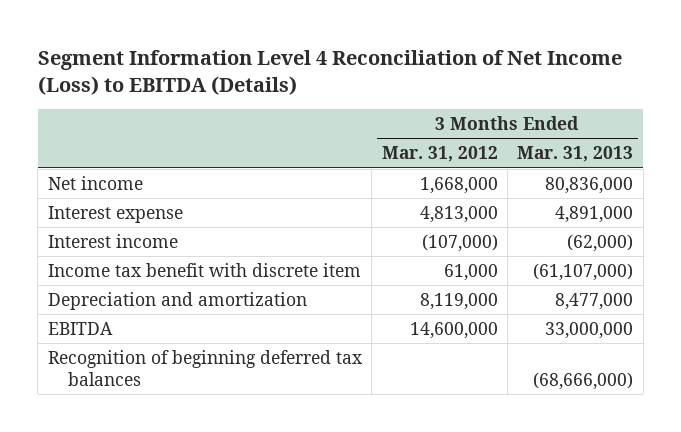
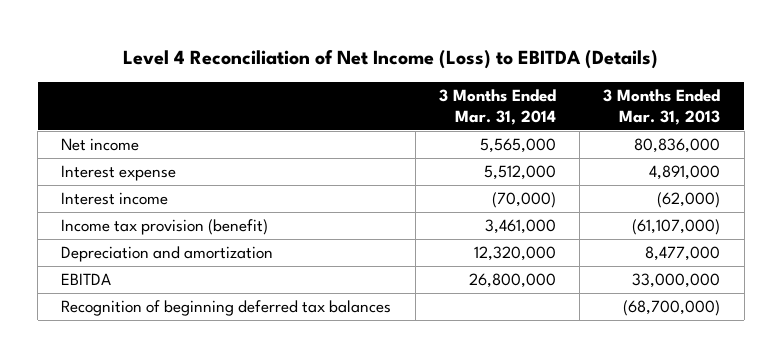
- Segment Information Level 4 Reconciliation of Net Income (Loss) to EBITDA (Details)
+ Level 4 Reconciliation of Net Income (Loss) to EBITDA (Details)
- | 3 Months Ended Mar. 31, 2012 | 3 Months Ended Mar. 31, 2013
+ | 3 Months Ended Mar. 31, 2014 | 3 Months Ended Mar. 31, 2013
- Income tax benefit with discrete item | 61,000 | (61,107,000)
+ Income tax provision (benefit) | 3,461,000 | (61,107,000)
- Recognition of beginning deferred tax balances | | (68,666,000)
+ Recognition of beginning deferred tax balances | | (68,700,000)

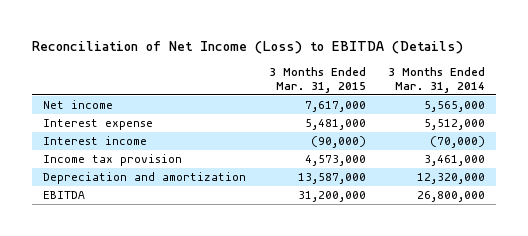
- Level 4 Reconciliation of Net Income (Loss) to EBITDA (Details)
+ Reconciliation of Net Income (Loss) to EBITDA (Details)
- | 3 Months Ended Mar. 31, 2014 | 3 Months Ended Mar. 31, 2013
+ | 3 Months Ended Mar. 31, 2015 | 3 Months Ended Mar. 31, 2014
- Income tax provision (benefit) | 3,461,000 | (61,107,000)
+ Income tax provision | 4,573,000 | 3,461,000
- Recognition of beginning deferred tax balances | | (68,700,000)

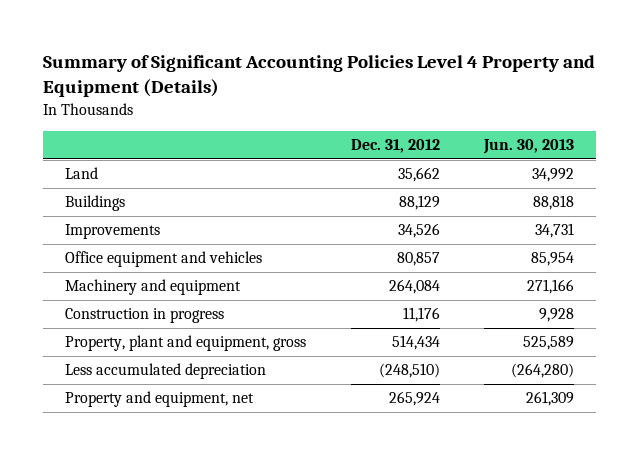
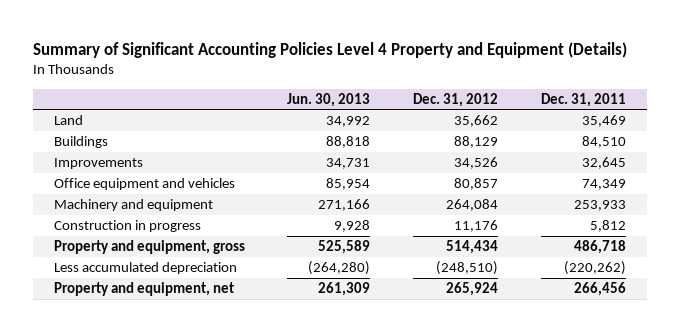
- | Dec. 31, 2012 | Jun. 30, 2013
+ | Jun. 30, 2013 | Dec. 31, 2012 | Dec. 31, 2011
- Property, plant and equipment, gross | 514,434 | 525,589
+ Property and equipment, gross | 525,589 | 514,434 | 486,718

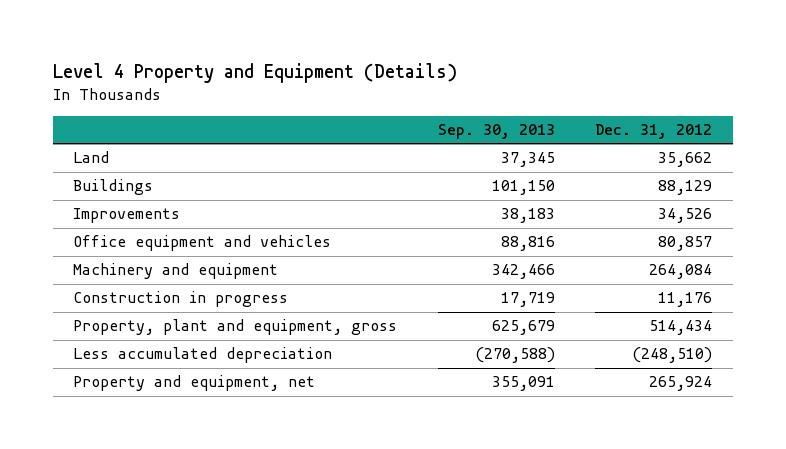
- Summary of Significant Accounting Policies Level 4 Property and Equipment (Details)
+ Level 4 Property and Equipment (Details)
- | Jun. 30, 2013 | Dec. 31, 2012 | Dec. 31, 2011
+ | Sep. 30, 2013 | Dec. 31, 2012
- Property and equipment, gross | 525,589 | 514,434 | 486,718
+ Property, plant and equipment, gross | 625,679 | 514,434

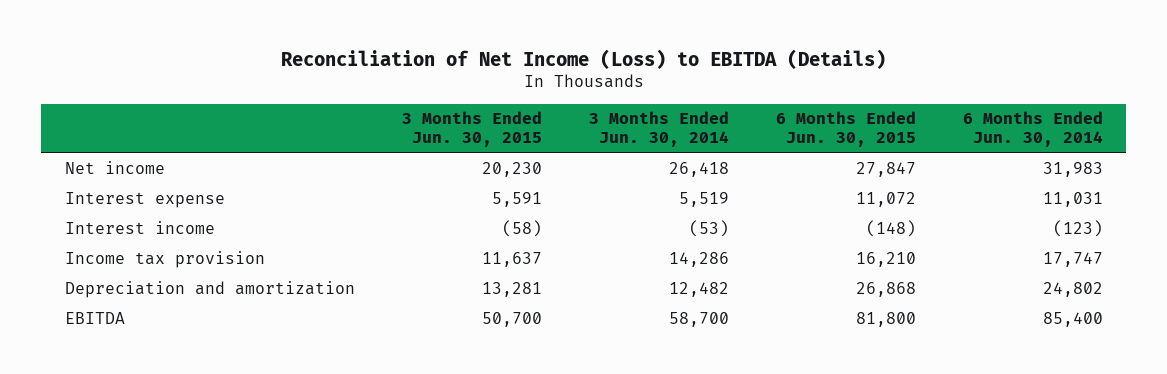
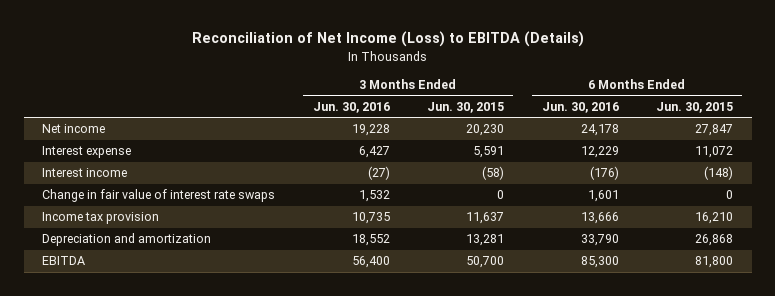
- | 3 Months Ended Jun. 30, 2015 | 3 Months Ended Jun. 30, 2014 | 6 Months Ended Jun. 30, 2015 | 6 Months Ended Jun. 30, 2014
+ | 3 Months Ended Jun. 30, 2016 | 3 Months Ended Jun. 30, 2015 | 6 Months Ended Jun. 30, 2016 | 6 Months Ended Jun. 30, 2015
+ Change in fair value of interest rate swaps | 1,532 | 0 | 1,601 | 0

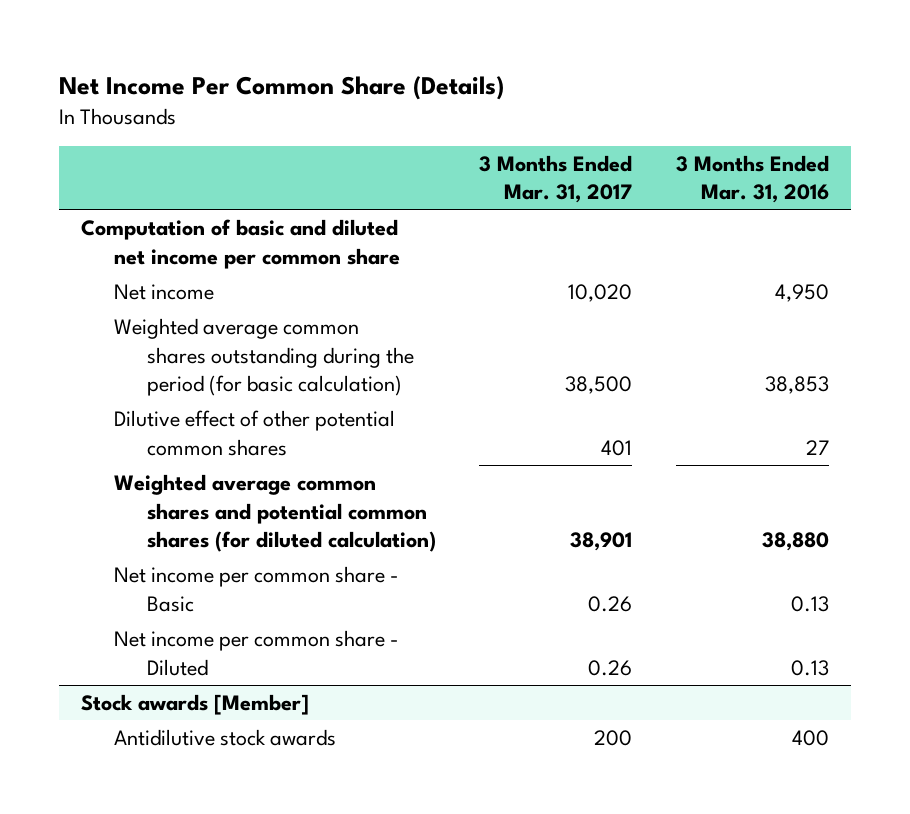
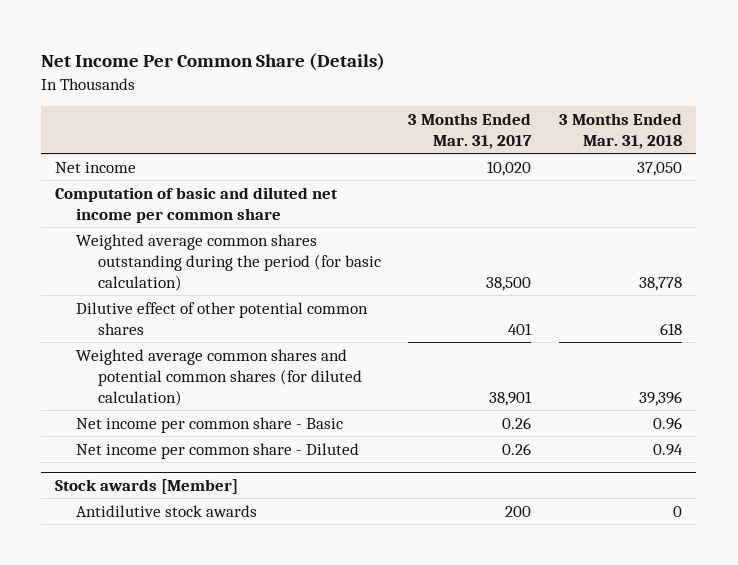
- | 3 Months Ended Mar. 31, 2017 | 3 Months Ended Mar. 31, 2016
+ | 3 Months Ended Mar. 31, 2017 | 3 Months Ended Mar. 31, 2018
moved down: Computation of basic and diluted net income per common share

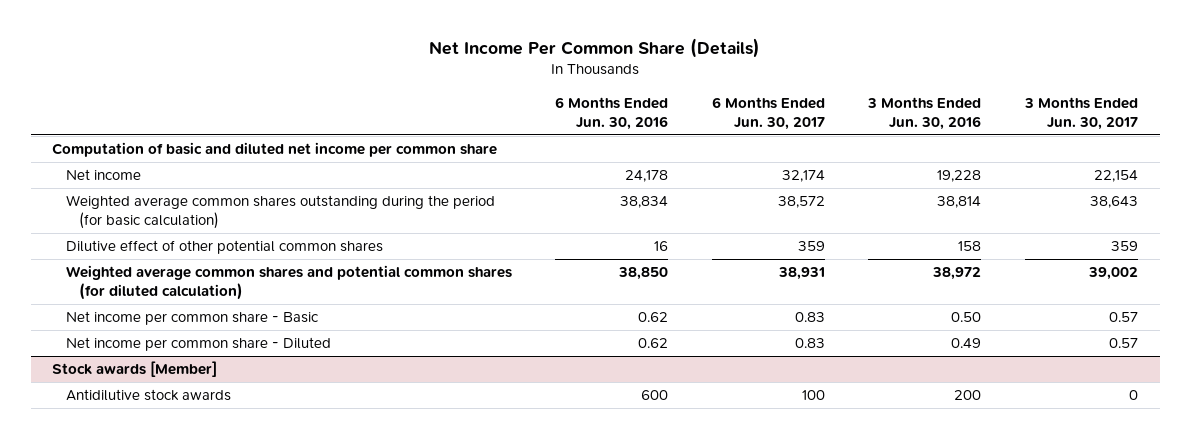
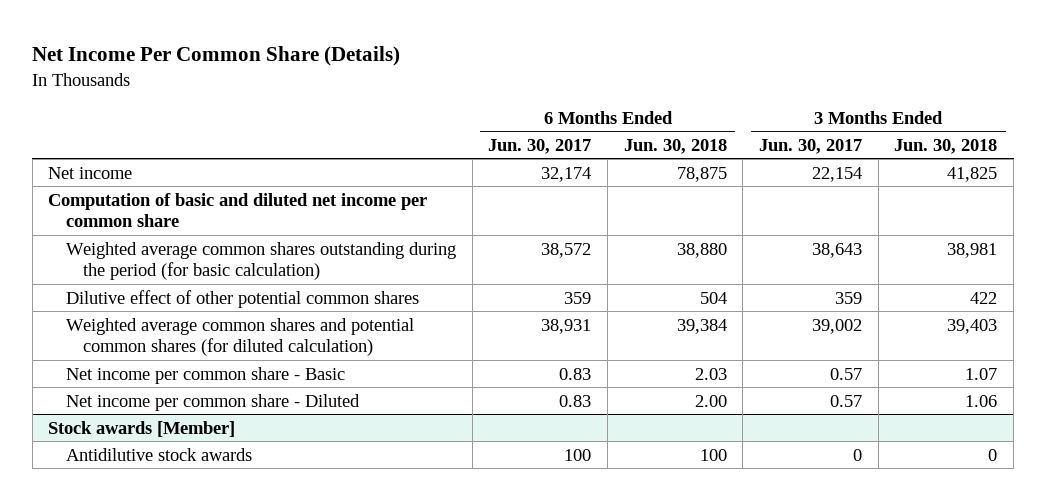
- | 6 Months Ended Jun. 30, 2016 | 6 Months Ended Jun. 30, 2017 | 3 Months Ended Jun. 30, 2016 | 3 Months Ended Jun. 30, 2017
+ | 6 Months Ended Jun. 30, 2017 | 6 Months Ended Jun. 30, 2018 | 3 Months Ended Jun. 30, 2017 | 3 Months Ended Jun. 30, 2018
moved down: Computation of basic and diluted net income per common share

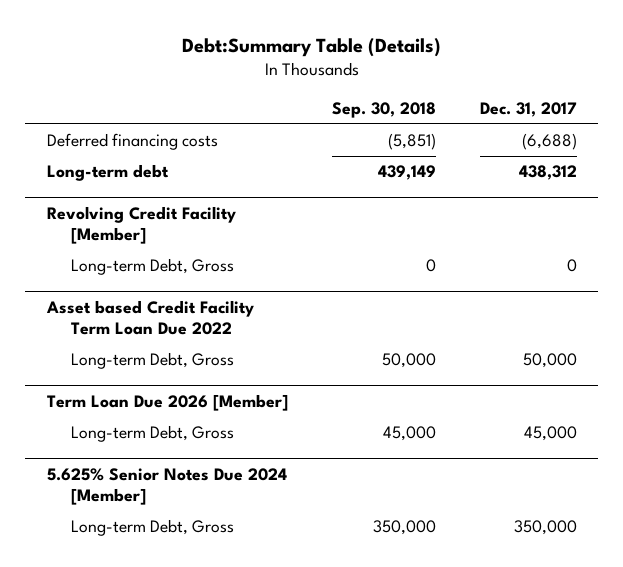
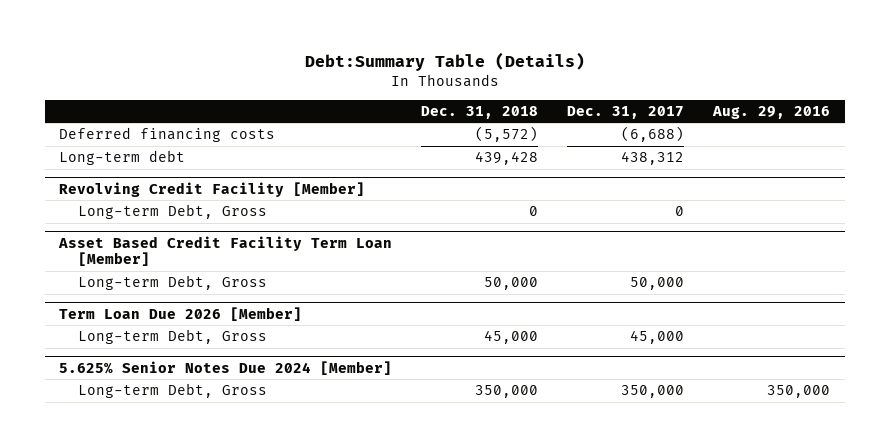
- | Sep. 30, 2018 | Dec. 31, 2017
+ | Dec. 31, 2018 | Dec. 31, 2017 | Aug. 29, 2016
- Asset based Credit Facility Term Loan Due 2022
+ Asset Based Credit Facility Term Loan [Member]

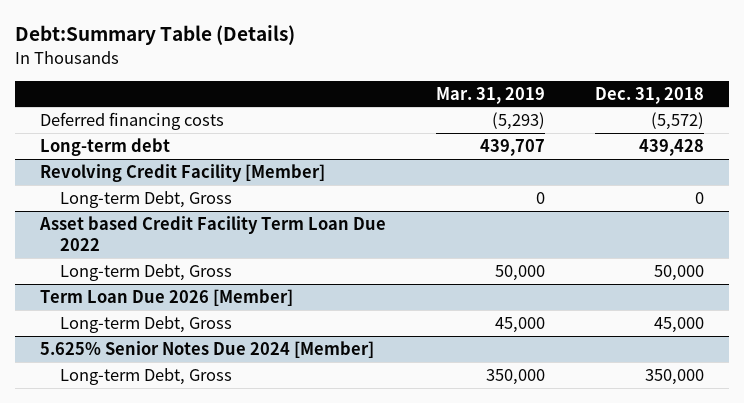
- | Dec. 31, 2018 | Dec. 31, 2017 | Aug. 29, 2016
+ | Mar. 31, 2019 | Dec. 31, 2018
- Asset Based Credit Facility Term Loan [Member]
+ Asset based Credit Facility Term Loan Due 2022

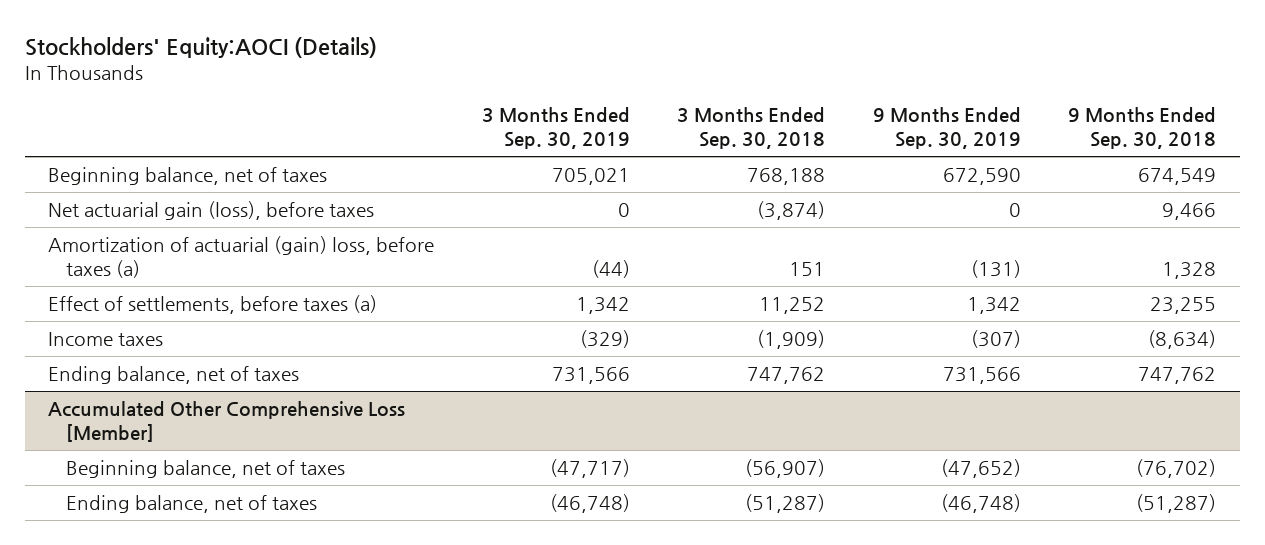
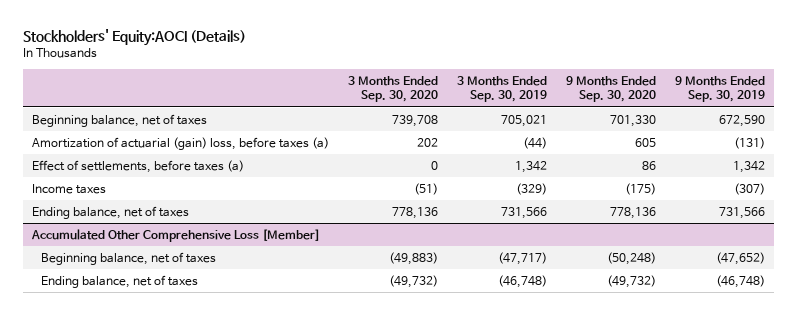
- | 3 Months Ended Sep. 30, 2019 | 3 Months Ended Sep. 30, 2018 | 9 Months Ended Sep. 30, 2019 | 9 Months Ended Sep. 30, 2018
+ | 3 Months Ended Sep. 30, 2020 | 3 Months Ended Sep. 30, 2019 | 9 Months Ended Sep. 30, 2020 | 9 Months Ended Sep. 30, 2019
- Net actuarial gain (loss), before taxes | 0 | (3,874) | 0 | 9,466

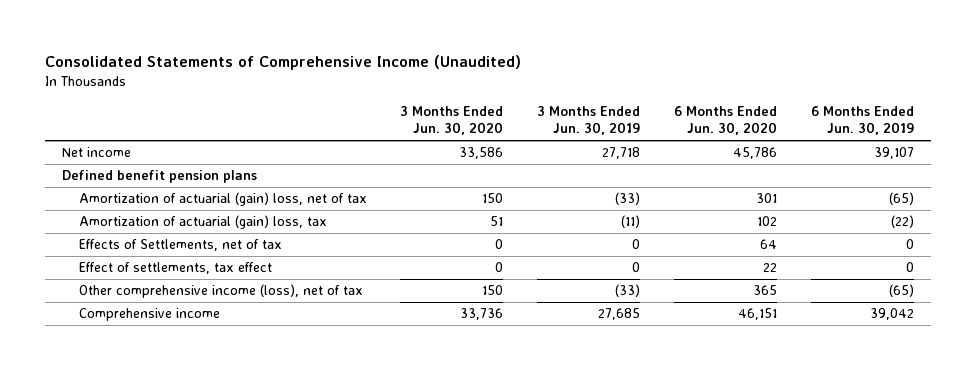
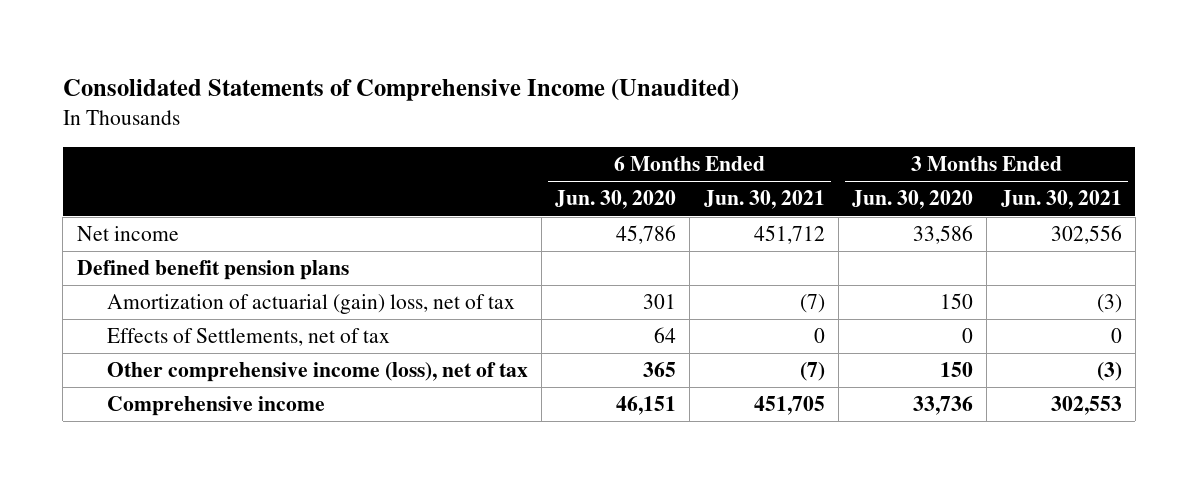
- | 3 Months Ended Jun. 30, 2020 | 3 Months Ended Jun. 30, 2019 | 6 Months Ended Jun. 30, 2020 | 6 Months Ended Jun. 30, 2019
+ | 6 Months Ended Jun. 30, 2020 | 6 Months Ended Jun. 30, 2021 | 3 Months Ended Jun. 30, 2020 | 3 Months Ended Jun. 30, 2021
- Amortization of actuarial (gain) loss, tax | 51 | (11) | 102 | (22)
- Effect of settlements, tax effect | 0 | 0 | 22 | 0

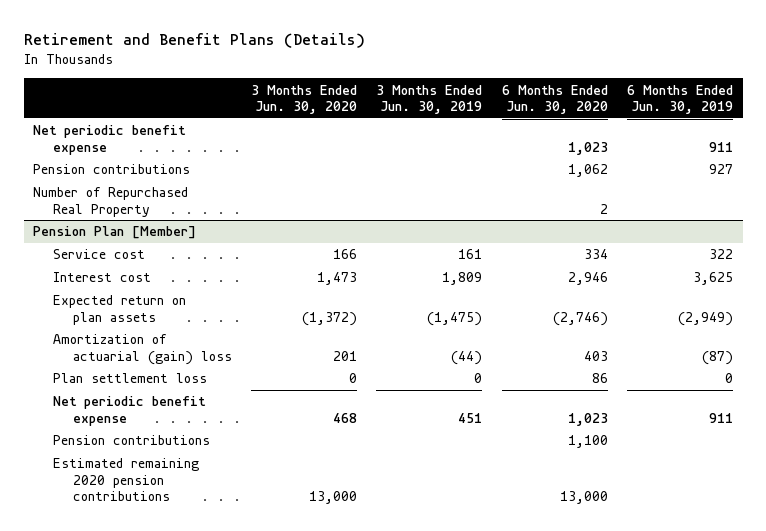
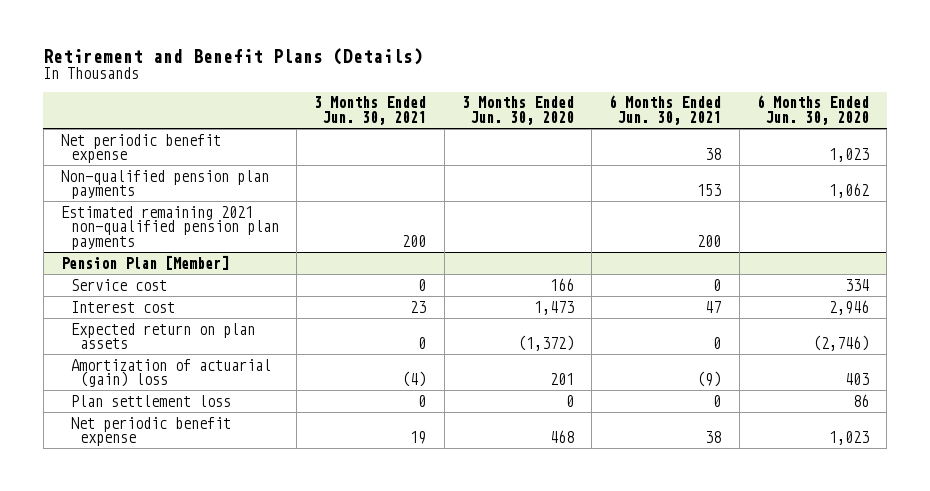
- | 3 Months Ended Jun. 30, 2020 | 3 Months Ended Jun. 30, 2019 | 6 Months Ended Jun. 30, 2020 | 6 Months Ended Jun. 30, 2019
+ | 3 Months Ended Jun. 30, 2021 | 3 Months Ended Jun. 30, 2020 | 6 Months Ended Jun. 30, 2021 | 6 Months Ended Jun. 30, 2020
- Pension contributions | | | 1,062 | 927
- Number of Repurchased Real Property | | | 2 |
+ Non-qualified pension plan payments | | | 153 | 1,062
+ Estimated remaining 2021 non-qualified pension plan payments | 200 | | 200 |
@ Pension Plan [Member]
- Pension contributions | | | 1,100 |
- Estimated remaining 2020 pension contributions | 13,000 | | 13,000 |

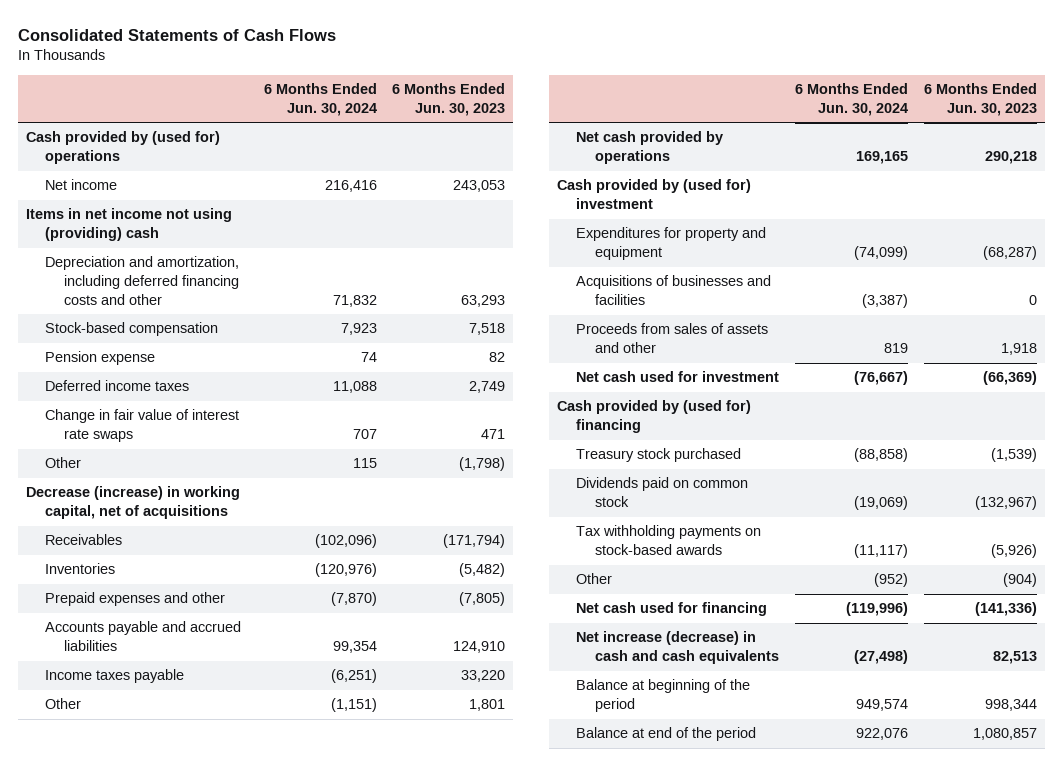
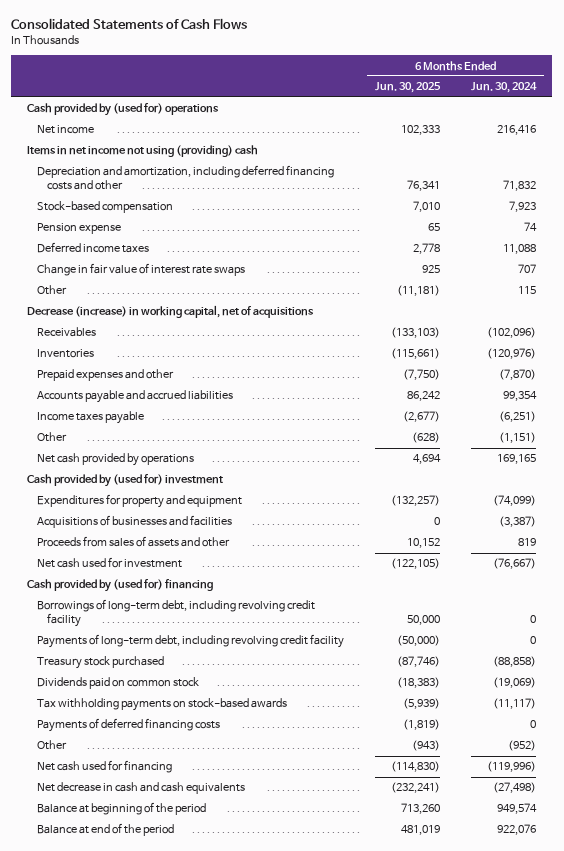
- | 6 Months Ended Jun. 30, 2024 | 6 Months Ended Jun. 30, 2023
+ | 6 Months Ended Jun. 30, 2025 | 6 Months Ended Jun. 30, 2024
+ Borrowings of long-term debt, including revolving credit facility | 50,000 | 0
+ Payments of long-term debt, including revolving credit facility | (50,000) | 0
+ Payments of deferred financing costs | (1,819) | 0
- Net increase (decrease) in cash and cash equivalents | (27,498) | 82,513
+ Net decrease in cash and cash equivalents | (232,241) | (27,498)

